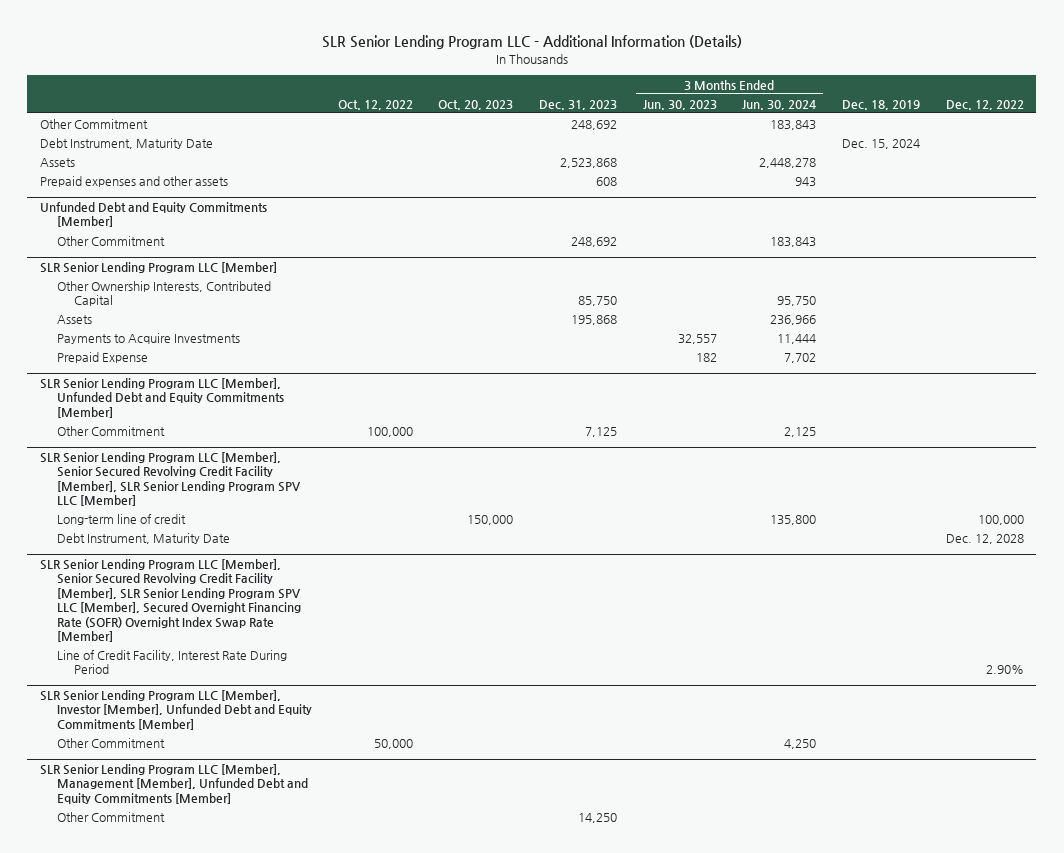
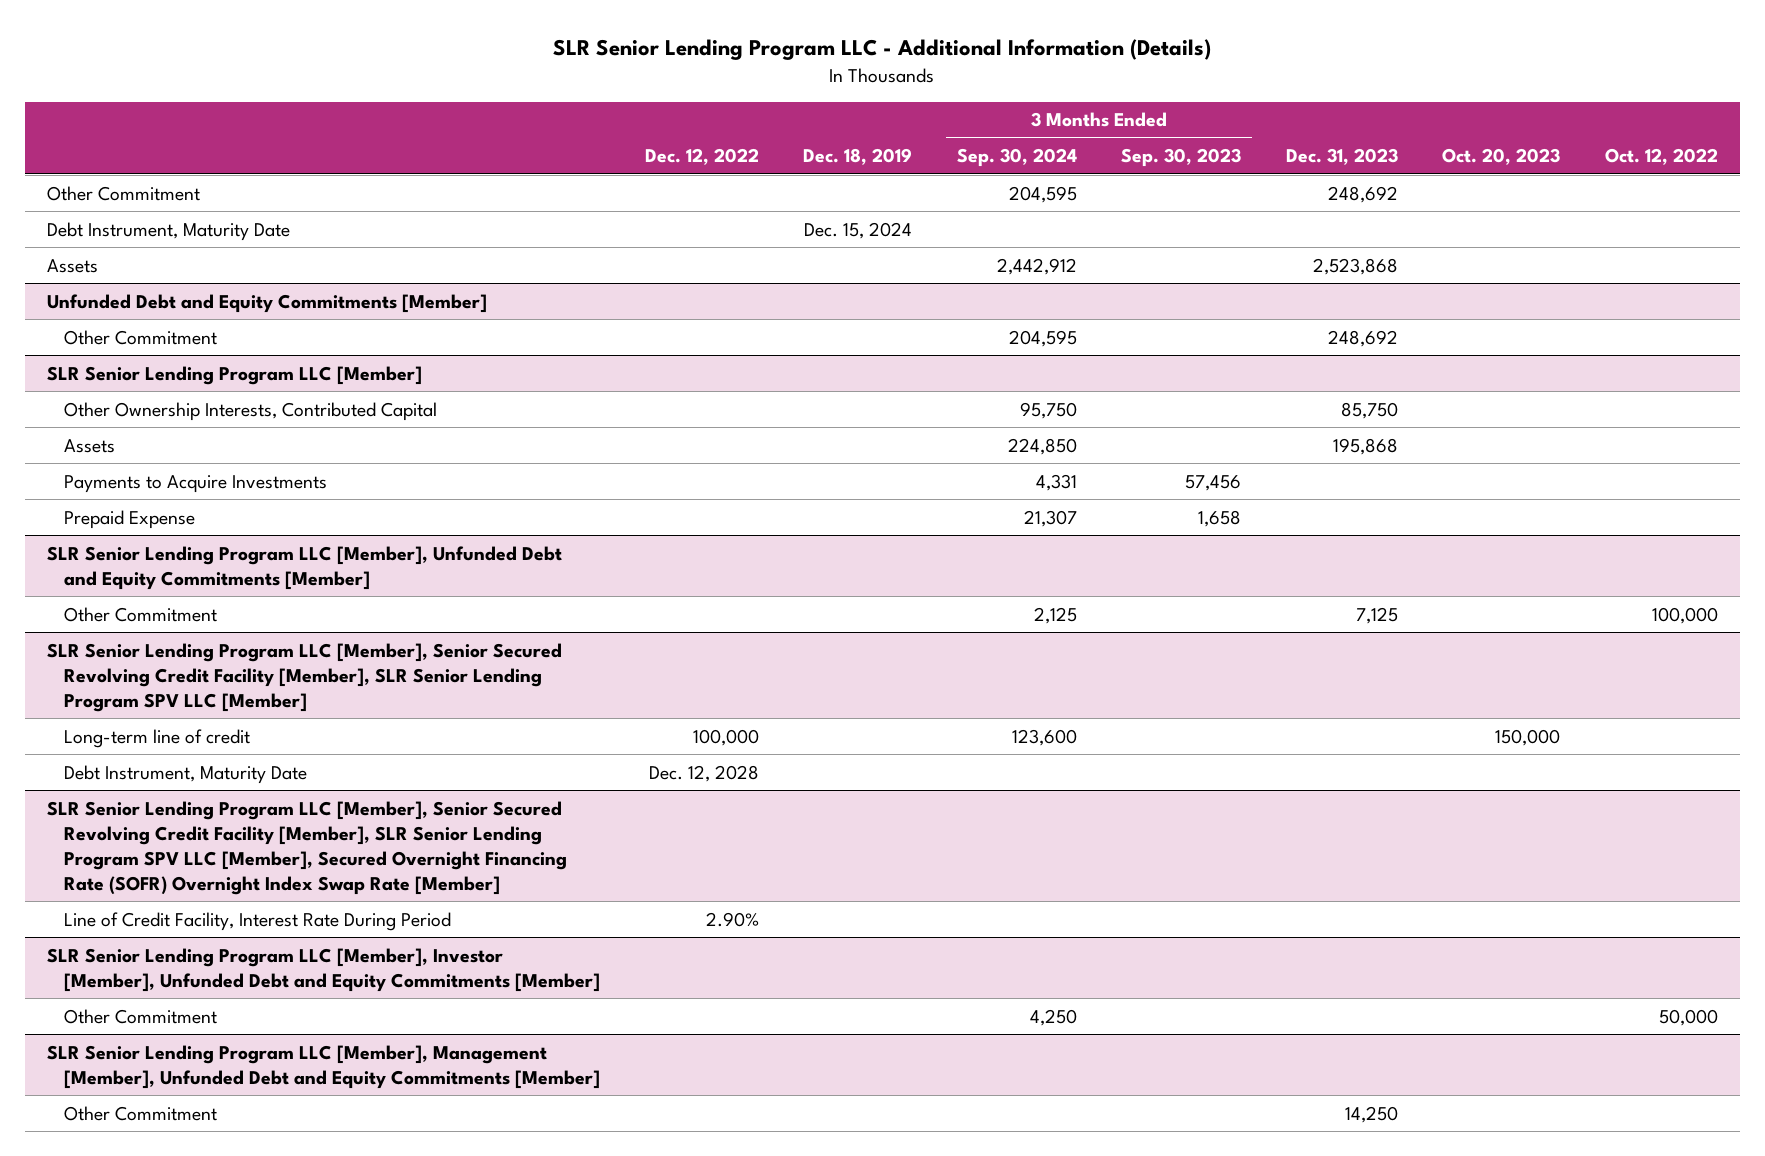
- | Oct. 12, 2022 | Oct. 20, 2023 | Dec. 31, 2023 | 3 Months Ended Jun. 30, 2023 | 3 Months Ended Jun. 30, 2024 | Dec. 18, 2019 | Dec. 12, 2022
+ | Dec. 12, 2022 | Dec. 18, 2019 | 3 Months Ended Sep. 30, 2024 | 3 Months Ended Sep. 30, 2023 | Dec. 31, 2023 | Oct. 20, 2023 | Oct. 12, 2022
- Prepaid expenses and other assets | | | 608 | | 943 | |

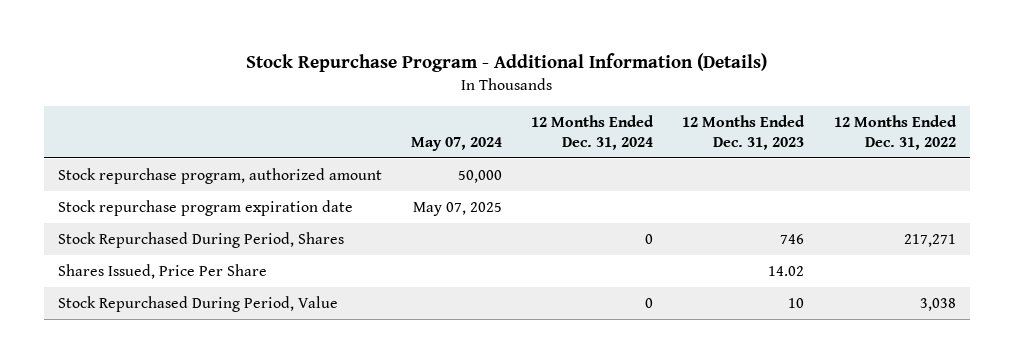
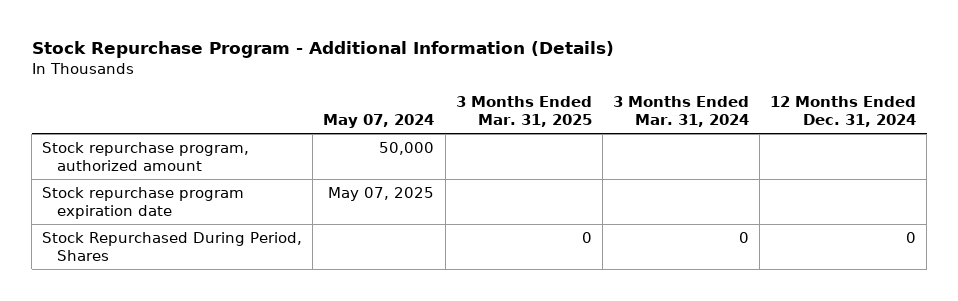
- | May 07, 2024 | 12 Months Ended Dec. 31, 2024 | 12 Months Ended Dec. 31, 2023 | 12 Months Ended Dec. 31, 2022
+ | May 07, 2024 | 3 Months Ended Mar. 31, 2025 | 3 Months Ended Mar. 31, 2024 | 12 Months Ended Dec. 31, 2024
- Shares Issued, Price Per Share | | | 14.02 |
- Stock Repurchased During Period, Value | | 0 | 10 | 3,038

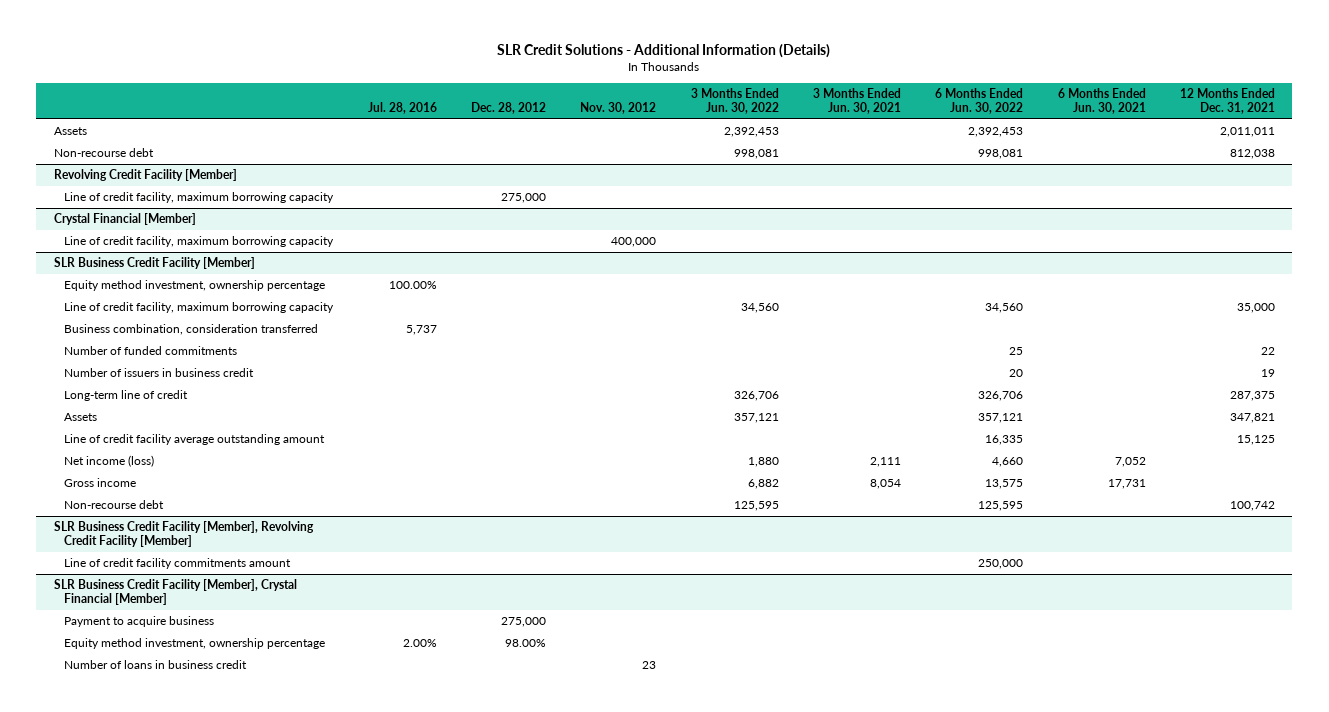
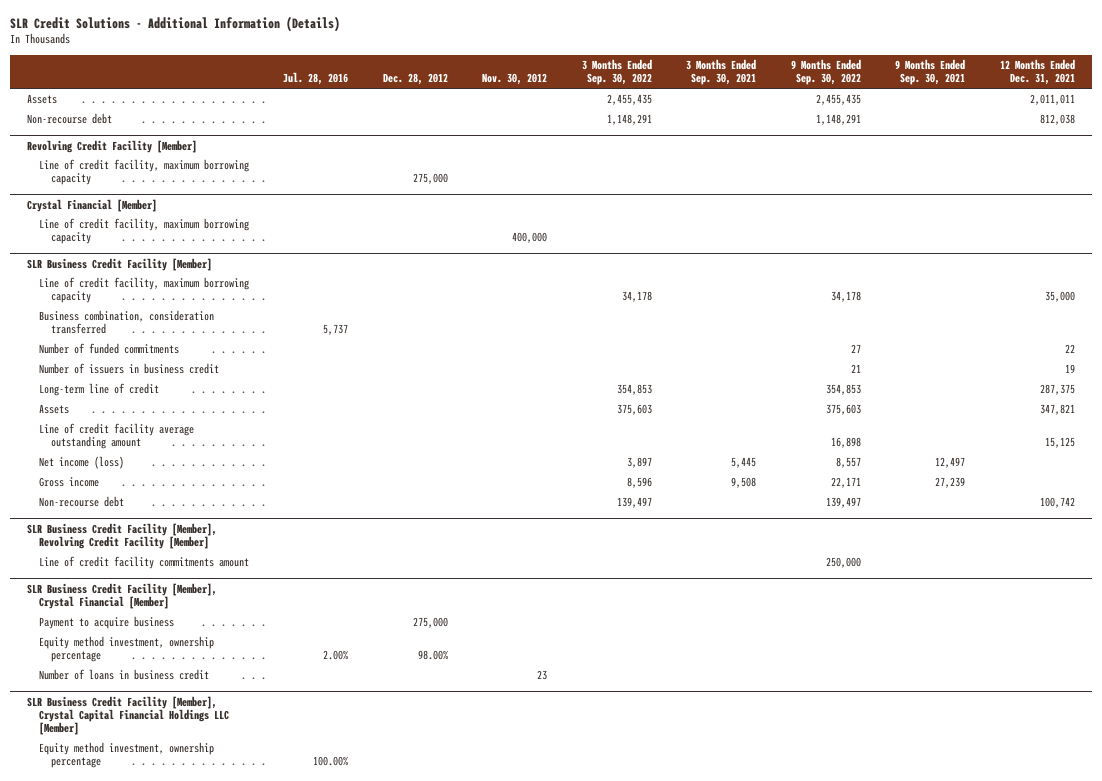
- | Jul. 28, 2016 | Dec. 28, 2012 | Nov. 30, 2012 | 3 Months Ended Jun. 30, 2022 | 3 Months Ended Jun. 30, 2021 | 6 Months Ended Jun. 30, 2022 | 6 Months Ended Jun. 30, 2021 | 12 Months Ended Dec. 31, 2021
+ | Jul. 28, 2016 | Dec. 28, 2012 | Nov. 30, 2012 | 3 Months Ended Sep. 30, 2022 | 3 Months Ended Sep. 30, 2021 | 9 Months Ended Sep. 30, 2022 | 9 Months Ended Sep. 30, 2021 | 12 Months Ended Dec. 31, 2021
@ SLR Business Credit Facility [Member]
- Equity method investment, ownership percentage | 100.00% | | | | | | |
+ SLR Business Credit Facility [Member], Crystal Capital Financial Holdings LLC [Member]
+ Equity method investment, ownership percentage | 100.00% | | | | | | |

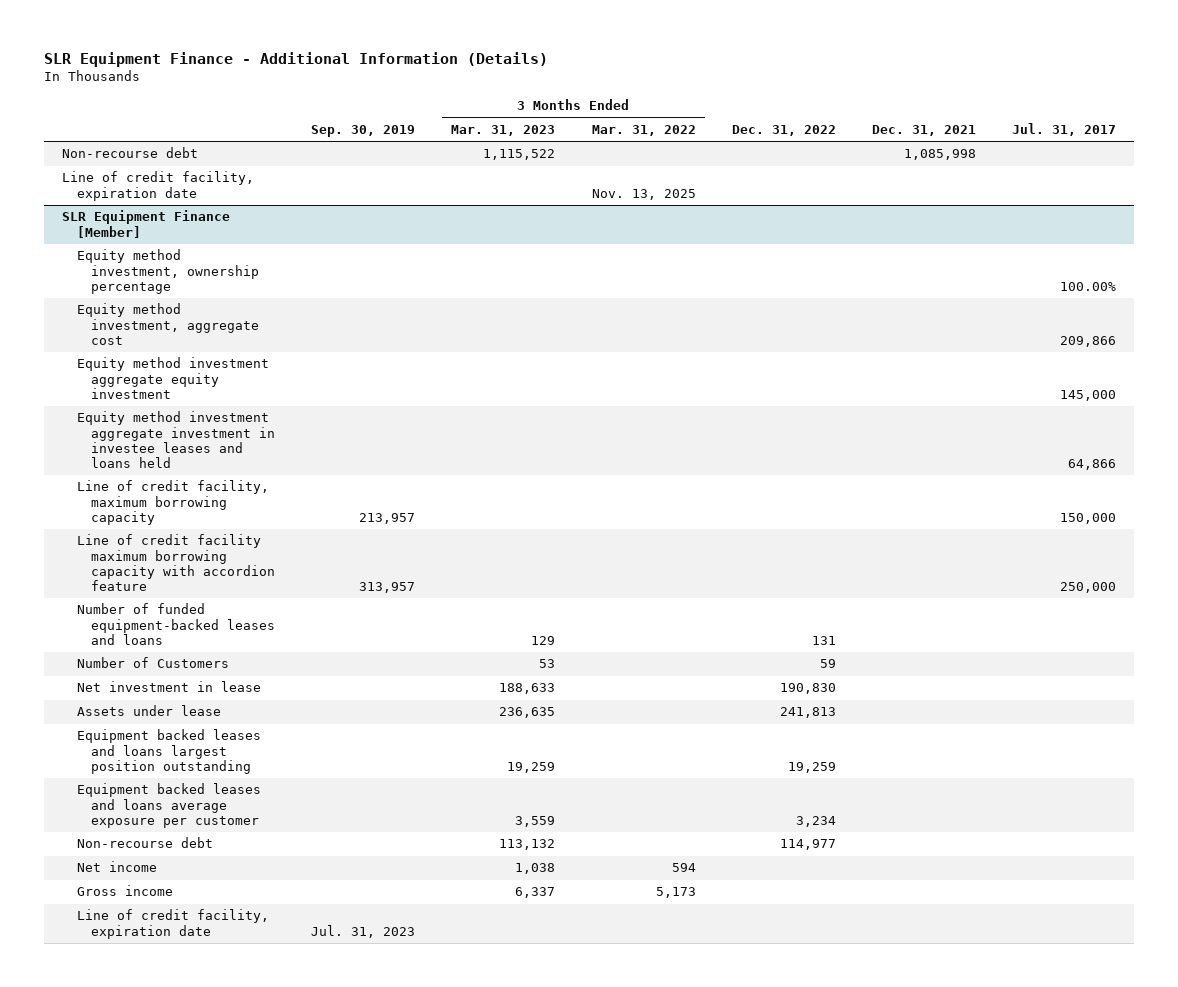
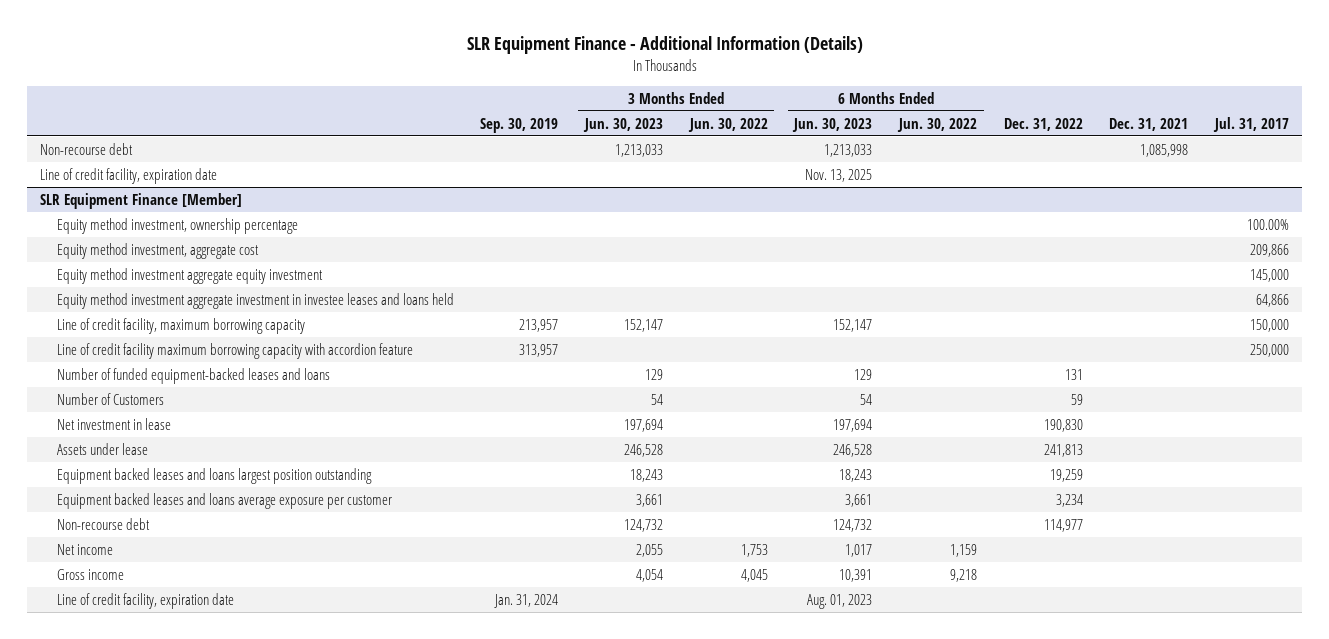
- | Sep. 30, 2019 | 3 Months Ended Mar. 31, 2023 | 3 Months Ended Mar. 31, 2022 | Dec. 31, 2022 | Dec. 31, 2021 | Jul. 31, 2017
+ | Sep. 30, 2019 | 3 Months Ended Jun. 30, 2023 | 3 Months Ended Jun. 30, 2022 | 6 Months Ended Jun. 30, 2023 | 6 Months Ended Jun. 30, 2022 | Dec. 31, 2022 | Dec. 31, 2021 | Jul. 31, 2017
@ SLR Equipment Finance [Member]
- Line of credit facility, expiration date | Jul. 31, 2023 | | | | |
+ Line of credit facility, expiration date | Jan. 31, 2024 | | | Aug. 01, 2023 | | | |

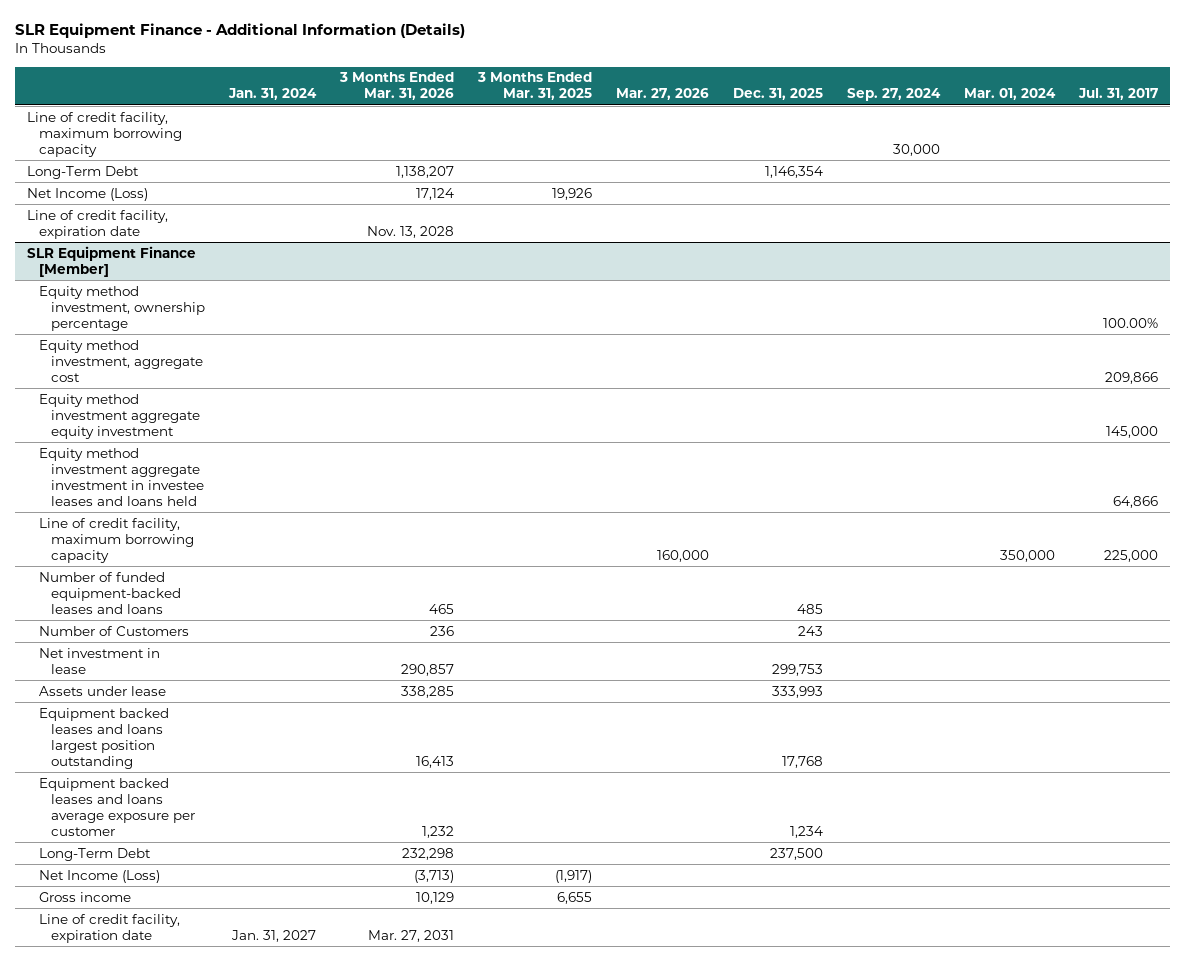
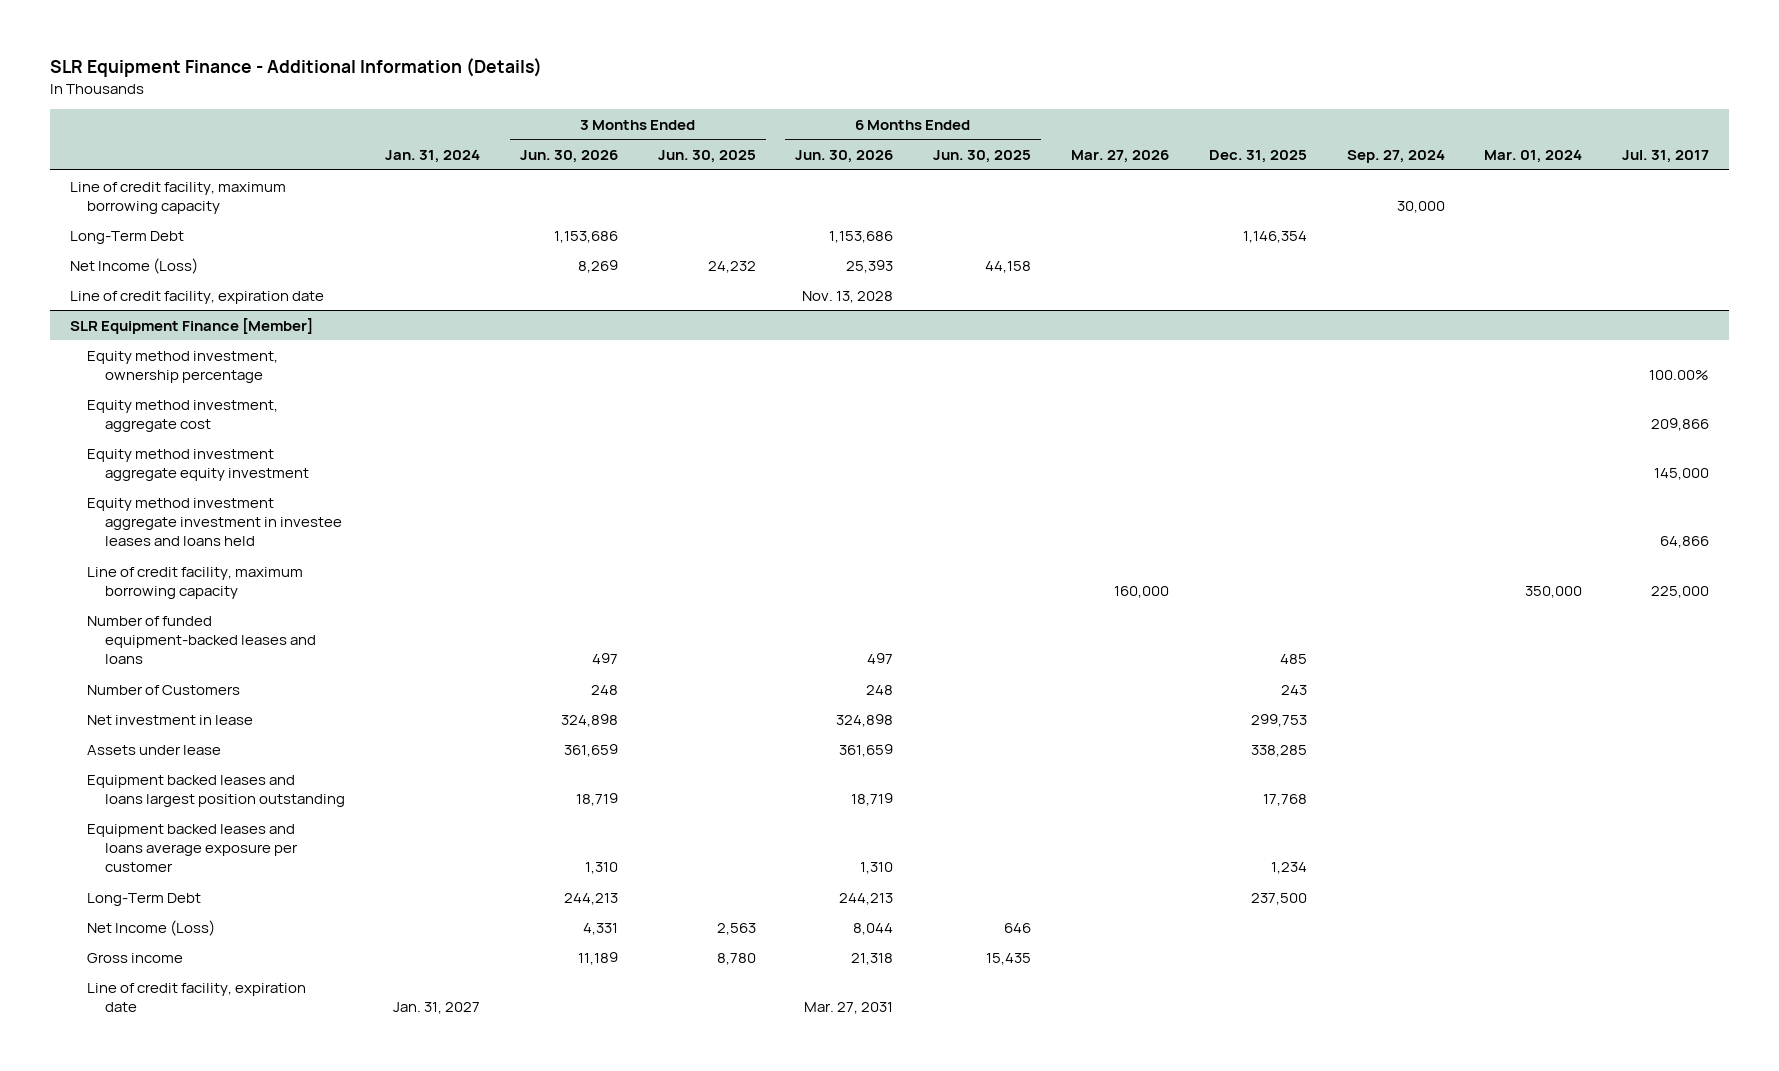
- | Jan. 31, 2024 | 3 Months Ended Mar. 31, 2026 | 3 Months Ended Mar. 31, 2025 | Mar. 27, 2026 | Dec. 31, 2025 | Sep. 27, 2024 | Mar. 01, 2024 | Jul. 31, 2017
+ | Jan. 31, 2024 | 3 Months Ended Jun. 30, 2026 | 3 Months Ended Jun. 30, 2025 | 6 Months Ended Jun. 30, 2026 | 6 Months Ended Jun. 30, 2025 | Mar. 27, 2026 | Dec. 31, 2025 | Sep. 27, 2024 | Mar. 01, 2024 | Jul. 31, 2017
@ SLR Equipment Finance [Member]
- Assets under lease | | 338,285 | | | 333,993 | | |
+ Assets under lease | | 361,659 | | 361,659 | | | 338,285 | | |

